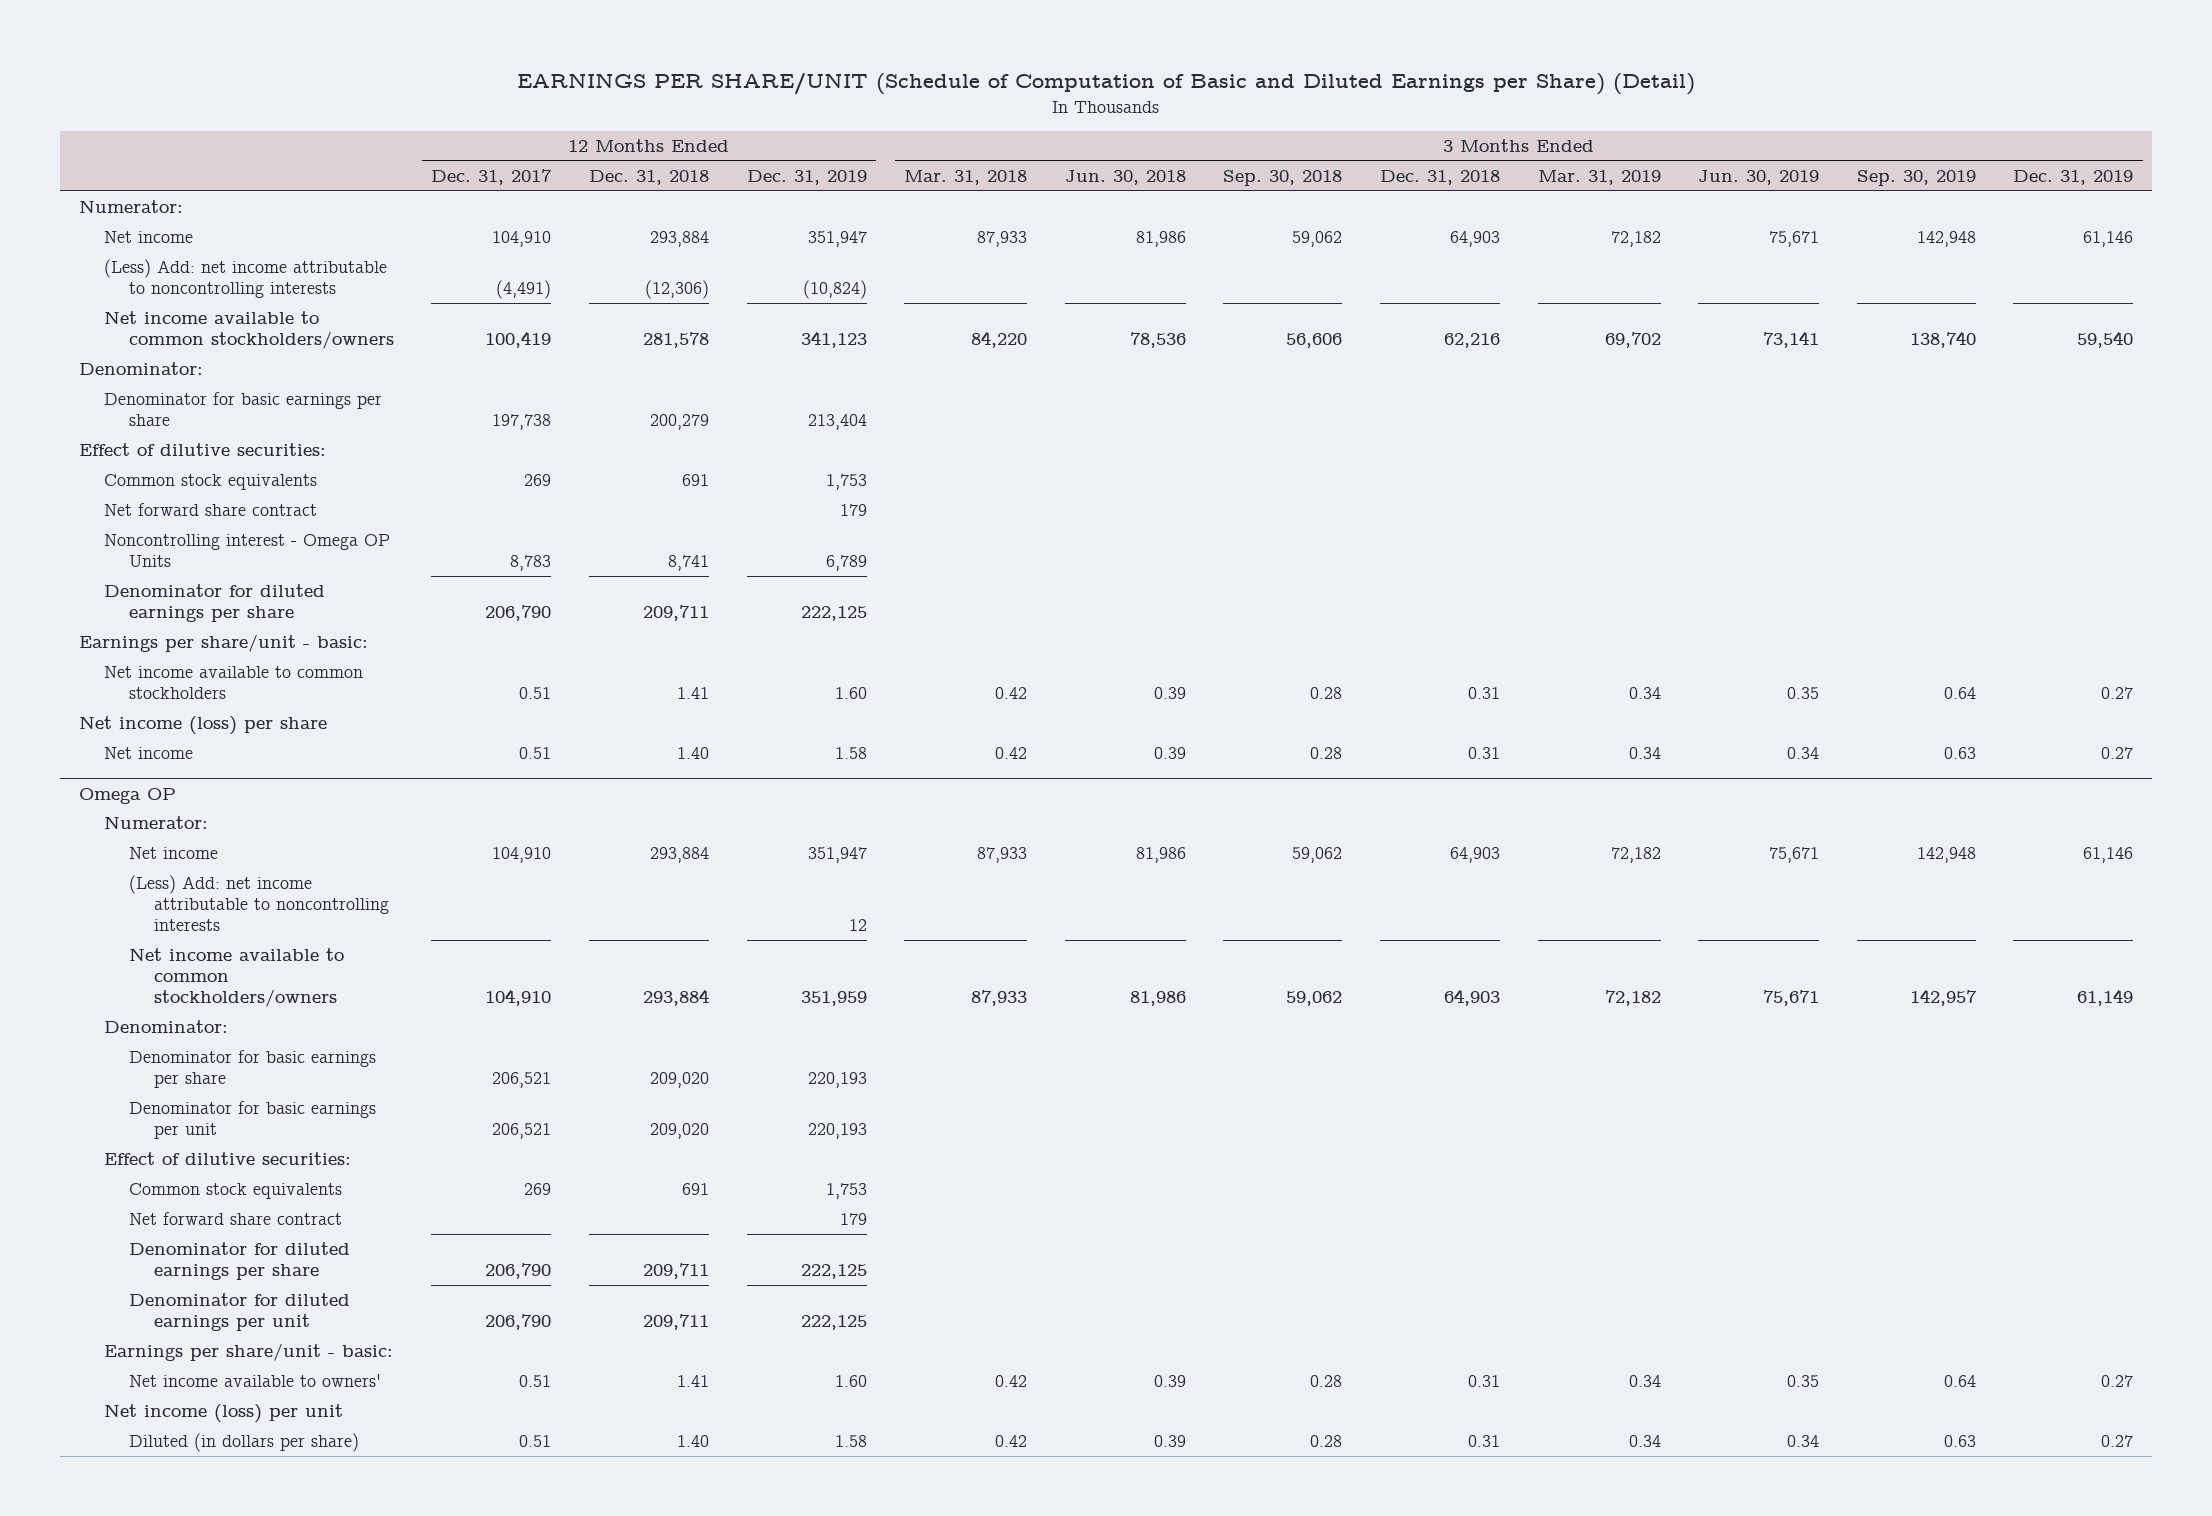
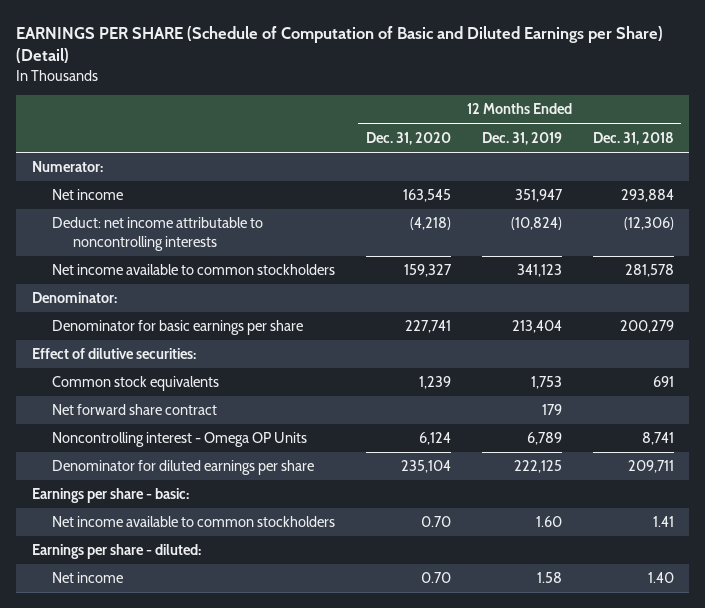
- EARNINGS PER SHARE/UNIT (Schedule of Computation of Basic and Diluted Earnings per Share) (Detail)
+ EARNINGS PER SHARE (Schedule of Computation of Basic and Diluted Earnings per Share) (Detail)
- | 12 Months Ended Dec. 31, 2017 | 12 Months Ended Dec. 31, 2018 | 12 Months Ended Dec. 31, 2019 | 3 Months Ended Mar. 31, 2018 | 3 Months Ended Jun. 30, 2018 | 3 Months Ended Sep. 30, 2018 | 3 Months Ended Dec. 31, 2018 | 3 Months Ended Mar. 31, 2019 | 3 Months Ended Jun. 30, 2019 | 3 Months Ended Sep. 30, 2019 | 3 Months Ended Dec. 31, 2019
+ | 12 Months Ended Dec. 31, 2020 | 12 Months Ended Dec. 31, 2019 | 12 Months Ended Dec. 31, 2018
- (Less) Add: net income attributable to noncontrolling interests | (4,491) | (12,306) | (10,824) | | | | | | | |
- Net income available to common stockholders/owners | 100,419 | 281,578 | 341,123 | 84,220 | 78,536 | 56,606 | 62,216 | 69,702 | 73,141 | 138,740 | 59,540
+ Deduct: net income attributable to noncontrolling interests | (4,218) | (10,824) | (12,306)
+ Net income available to common stockholders | 159,327 | 341,123 | 281,578
- Earnings per share/unit - basic:
+ Earnings per share - basic:
- Net income (loss) per share
+ Earnings per share - diluted:
- Omega OP
- Numerator:
- Net income | 104,910 | 293,884 | 351,947 | 87,933 | 81,986 | 59,062 | 64,903 | 72,182 | 75,671 | 142,948 | 61,146
- (Less) Add: net income attributable to noncontrolling interests | | | 12 | | | | | | | |
- Net income available to common stockholders/owners | 104,910 | 293,884 | 351,959 | 87,933 | 81,986 | 59,062 | 64,903 | 72,182 | 75,671 | 142,957 | 61,149
- Denominator:
- Denominator for basic earnings per share | 206,521 | 209,020 | 220,193 | | | | | | | |
- Denominator for basic earnings per unit | 206,521 | 209,020 | 220,193 | | | | | | | |
- Effect of dilutive securities:
- Common stock equivalents | 269 | 691 | 1,753 | | | | | | | |
- Net forward share contract | | | 179 | | | | | | | |
- Denominator for diluted earnings per share | 206,790 | 209,711 | 222,125 | | | | | | | |
- Denominator for diluted earnings per unit | 206,790 | 209,711 | 222,125 | | | | | | | |
- Earnings per share/unit - basic:
- Net income available to owners' | 0.51 | 1.41 | 1.60 | 0.42 | 0.39 | 0.28 | 0.31 | 0.34 | 0.35 | 0.64 | 0.27
- Net income (loss) per unit
- Diluted (in dollars per share) | 0.51 | 1.40 | 1.58 | 0.42 | 0.39 | 0.28 | 0.31 | 0.34 | 0.34 | 0.63 | 0.27

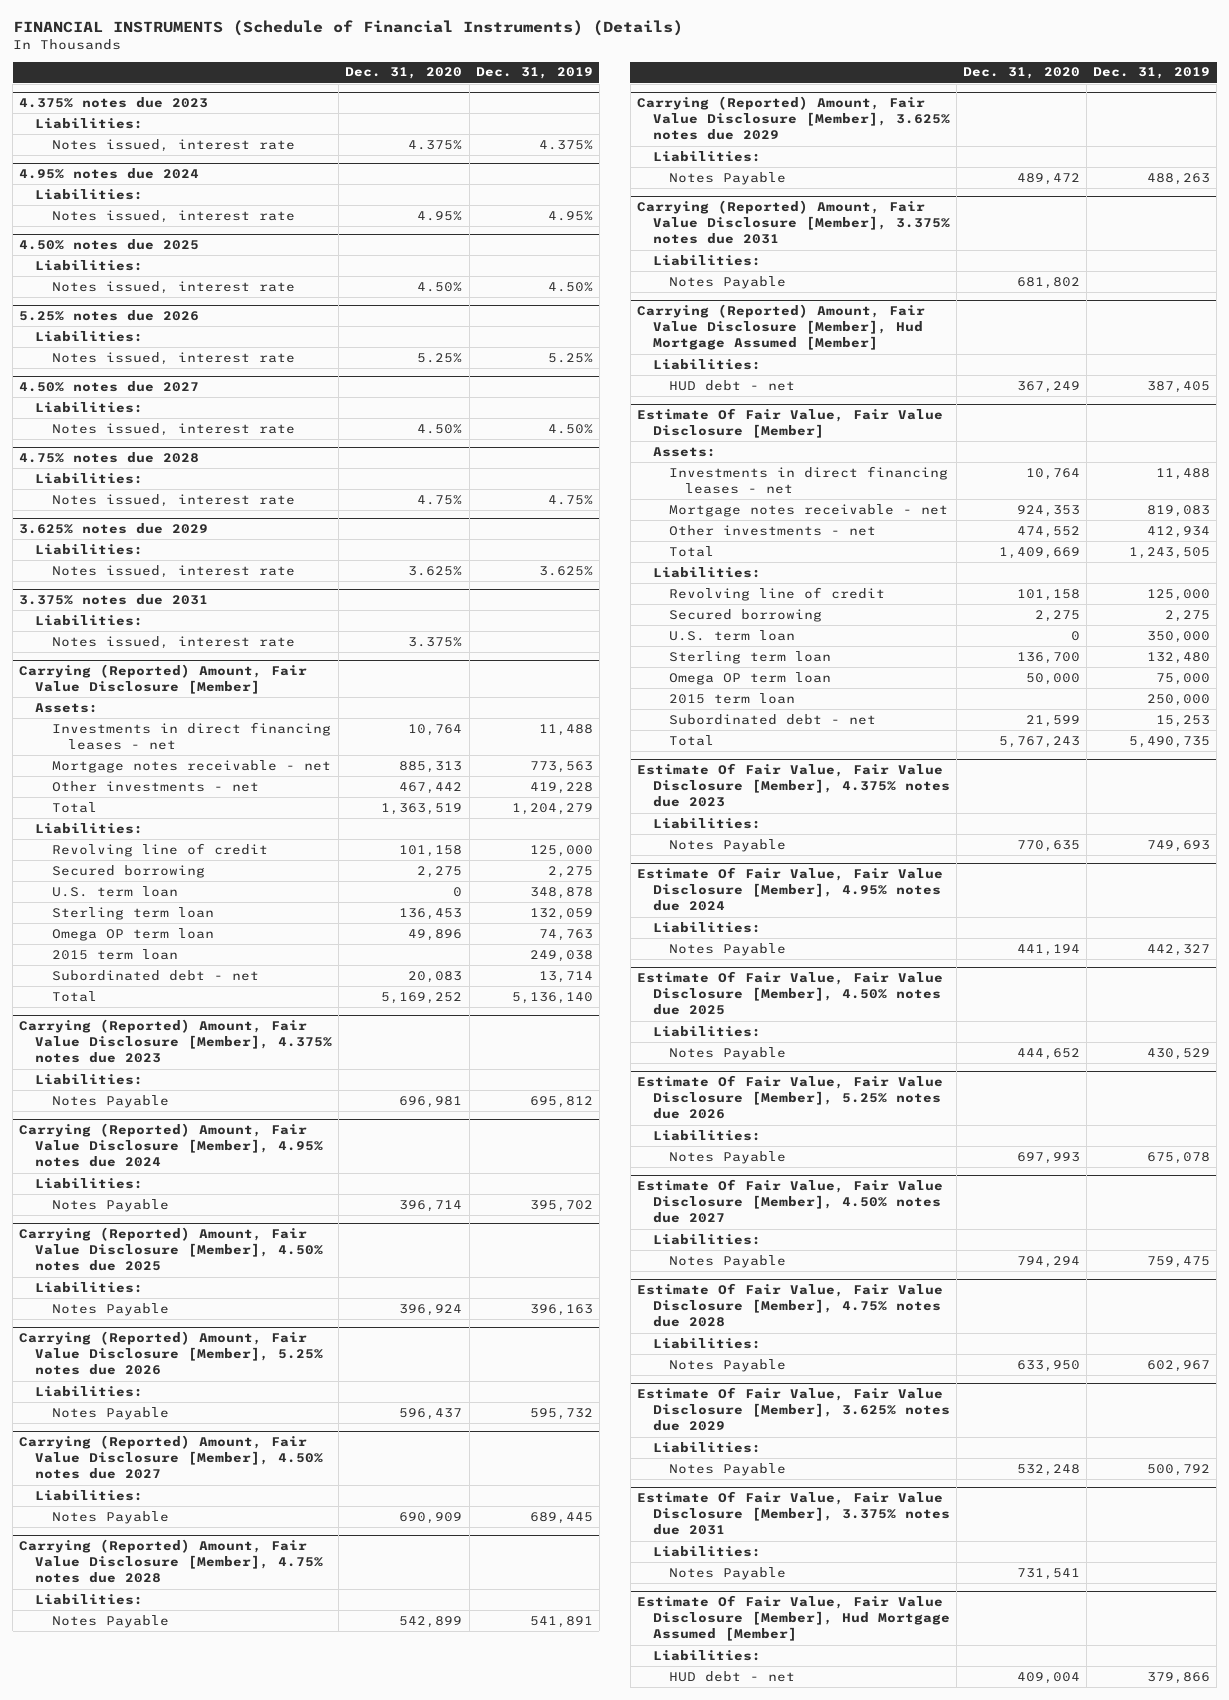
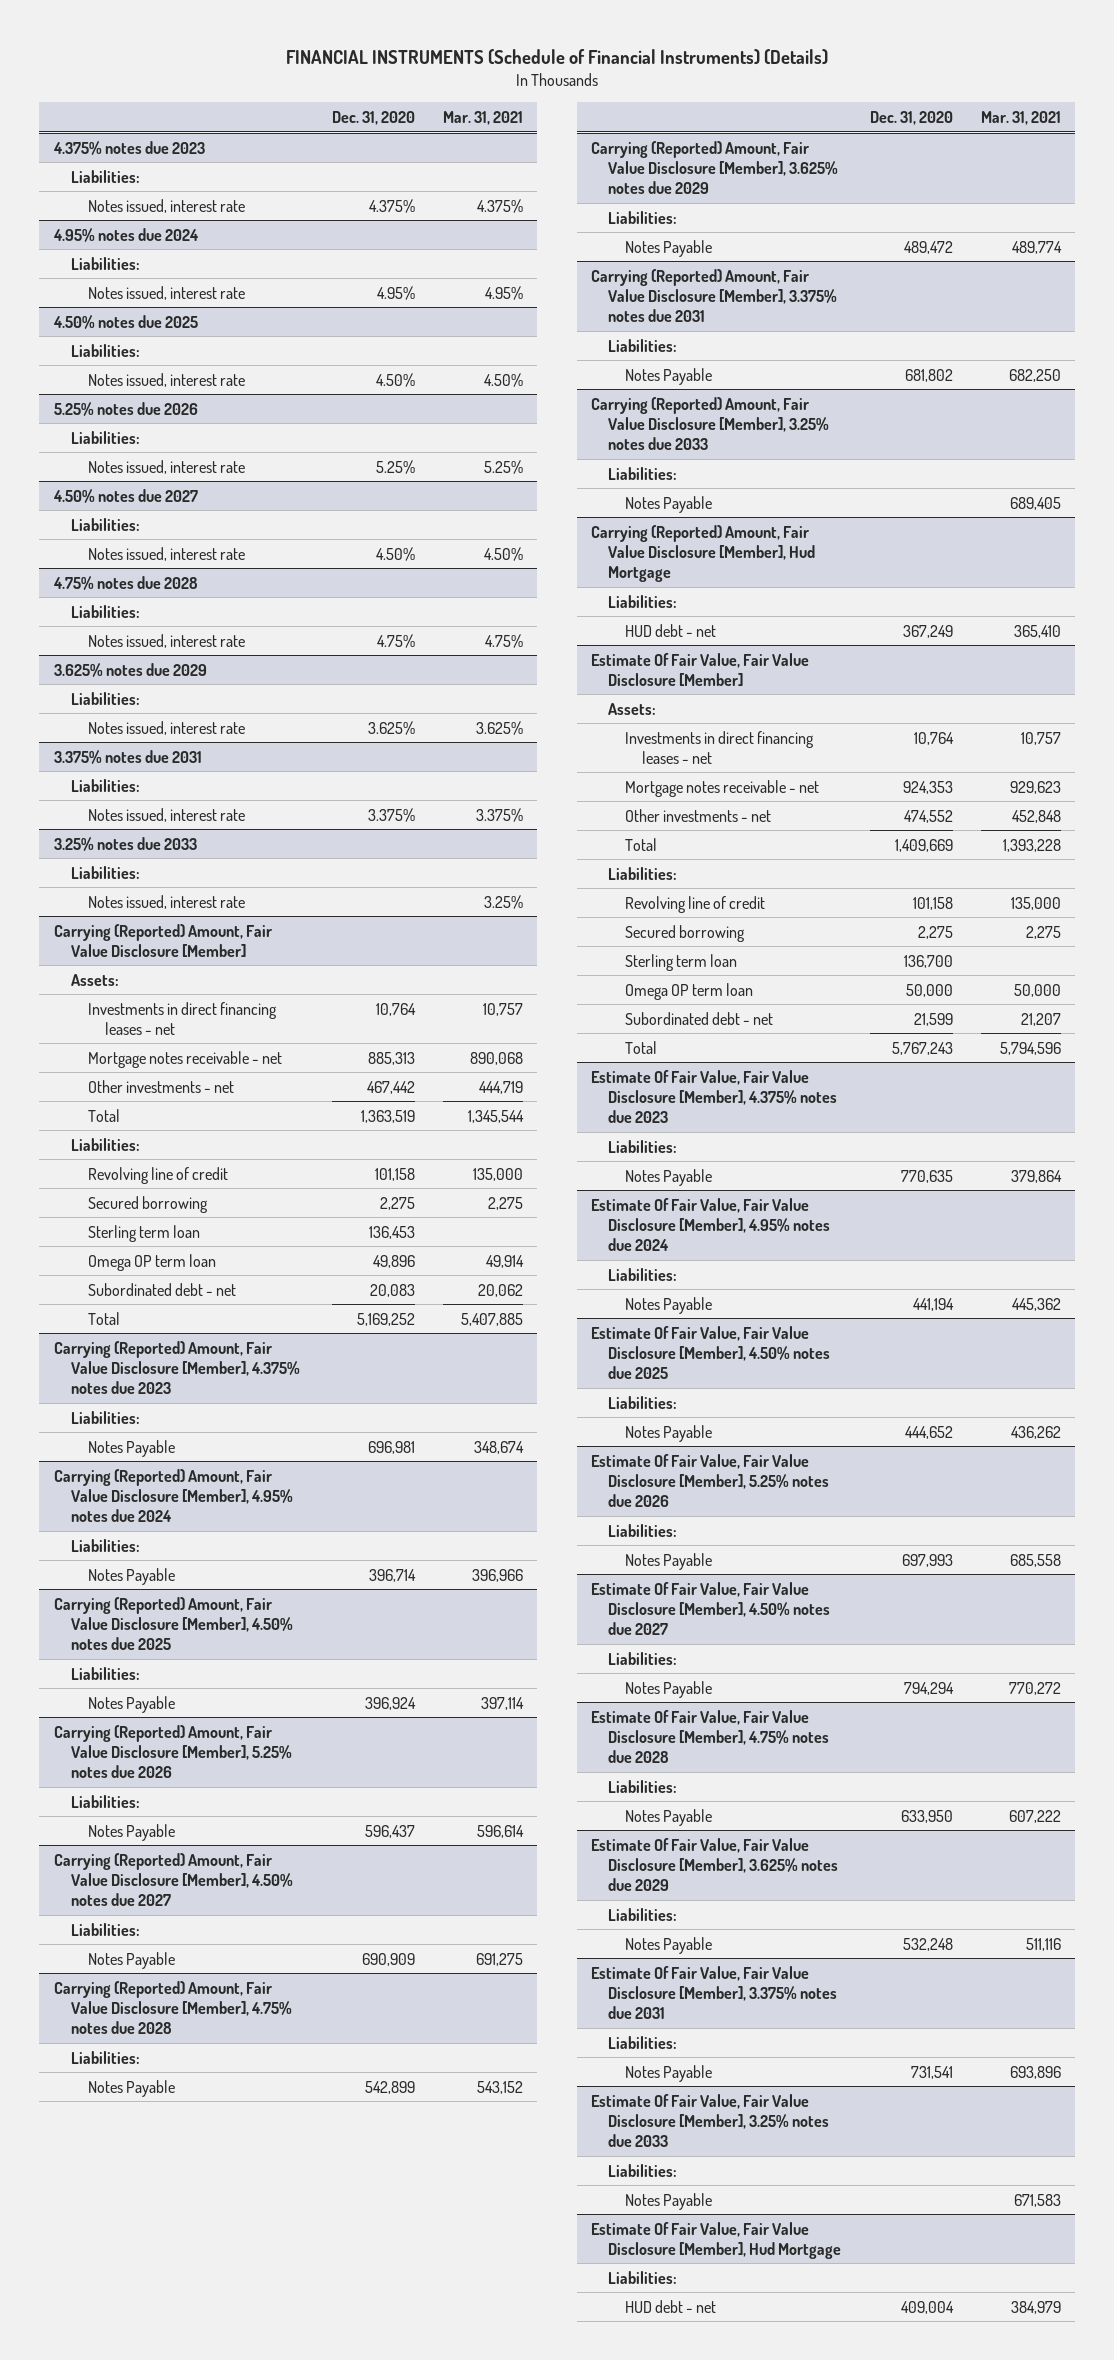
- | Dec. 31, 2020 | Dec. 31, 2019
+ | Dec. 31, 2020 | Mar. 31, 2021
+ 3.25% notes due 2033
+ Liabilities:
+ Notes issued, interest rate | | 3.25%
@ Carrying (Reported) Amount, Fair Value Disclosure [Member]
- U.S. term loan | 0 | 348,878
- 2015 term loan | | 249,038
- Carrying (Reported) Amount, Fair Value Disclosure [Member], Hud Mortgage Assumed [Member]
+ Carrying (Reported) Amount, Fair Value Disclosure [Member], 3.25% notes due 2033
+ Notes Payable | | 689,405
+ Carrying (Reported) Amount, Fair Value Disclosure [Member], Hud Mortgage
+ Liabilities:
@ Estimate Of Fair Value, Fair Value Disclosure [Member]
- U.S. term loan | 0 | 350,000
- 2015 term loan | | 250,000
- Estimate Of Fair Value, Fair Value Disclosure [Member], Hud Mortgage Assumed [Member]
+ Estimate Of Fair Value, Fair Value Disclosure [Member], 3.25% notes due 2033
+ Notes Payable | | 671,583
+ Estimate Of Fair Value, Fair Value Disclosure [Member], Hud Mortgage
+ Liabilities:

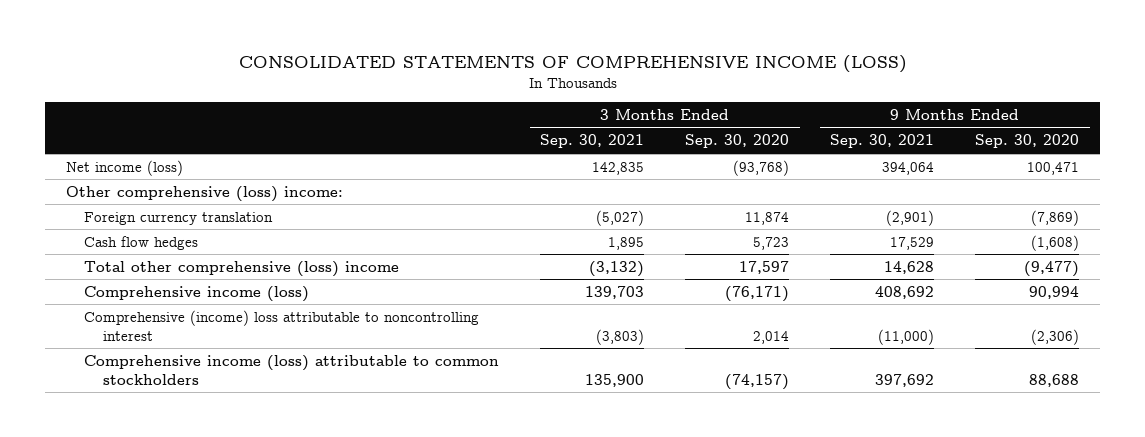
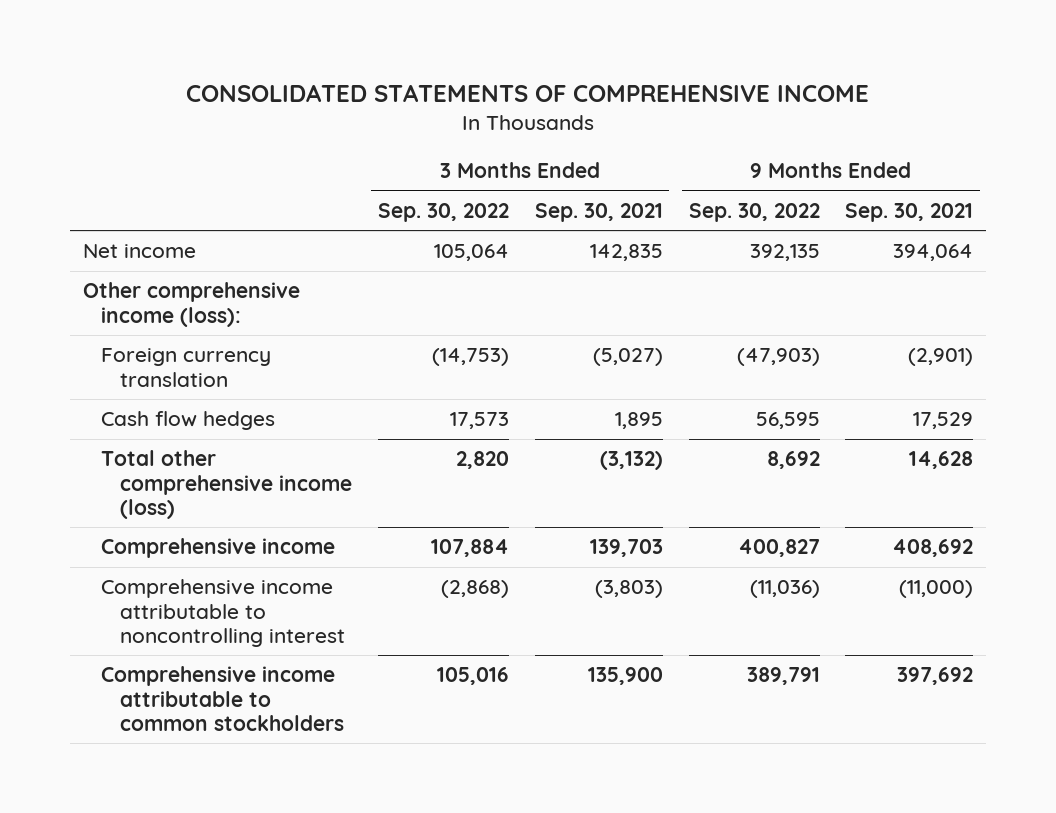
- CONSOLIDATED STATEMENTS OF COMPREHENSIVE INCOME (LOSS)
+ CONSOLIDATED STATEMENTS OF COMPREHENSIVE INCOME
- | 3 Months Ended Sep. 30, 2021 | 3 Months Ended Sep. 30, 2020 | 9 Months Ended Sep. 30, 2021 | 9 Months Ended Sep. 30, 2020
+ | 3 Months Ended Sep. 30, 2022 | 3 Months Ended Sep. 30, 2021 | 9 Months Ended Sep. 30, 2022 | 9 Months Ended Sep. 30, 2021
- Net income (loss) | 142,835 | (93,768) | 394,064 | 100,471
- Other comprehensive (loss) income:
+ Net income | 105,064 | 142,835 | 392,135 | 394,064
+ Other comprehensive income (loss):
- Total other comprehensive (loss) income | (3,132) | 17,597 | 14,628 | (9,477)
- Comprehensive income (loss) | 139,703 | (76,171) | 408,692 | 90,994
- Comprehensive (income) loss attributable to noncontrolling interest | (3,803) | 2,014 | (11,000) | (2,306)
- Comprehensive income (loss) attributable to common stockholders | 135,900 | (74,157) | 397,692 | 88,688
+ Total other comprehensive income (loss) | 2,820 | (3,132) | 8,692 | 14,628
+ Comprehensive income | 107,884 | 139,703 | 400,827 | 408,692
+ Comprehensive income attributable to noncontrolling interest | (2,868) | (3,803) | (11,036) | (11,000)
+ Comprehensive income attributable to common stockholders | 105,016 | 135,900 | 389,791 | 397,692

